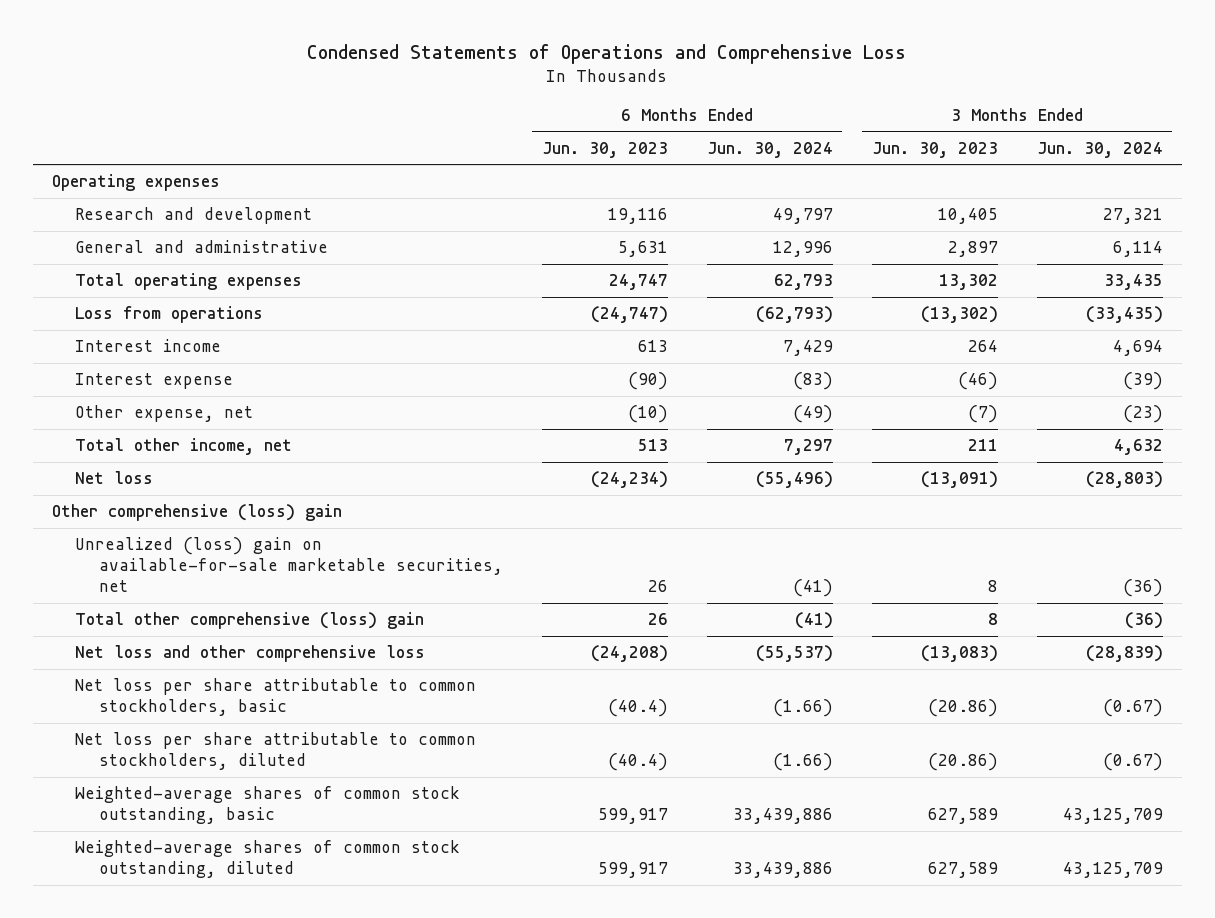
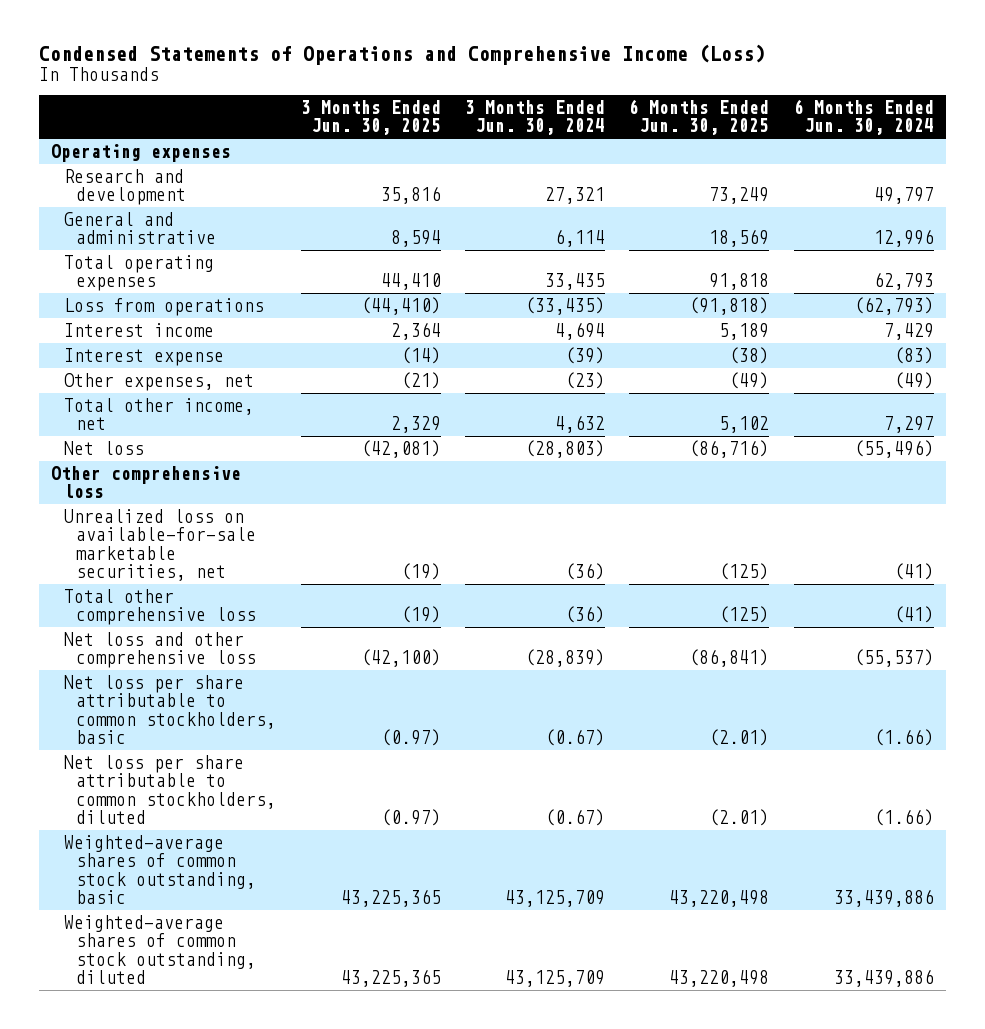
- Condensed Statements of Operations and Comprehensive Loss
+ Condensed Statements of Operations and Comprehensive Income (Loss)
- | 6 Months Ended Jun. 30, 2023 | 6 Months Ended Jun. 30, 2024 | 3 Months Ended Jun. 30, 2023 | 3 Months Ended Jun. 30, 2024
+ | 3 Months Ended Jun. 30, 2025 | 3 Months Ended Jun. 30, 2024 | 6 Months Ended Jun. 30, 2025 | 6 Months Ended Jun. 30, 2024
- Other expense, net | (10) | (49) | (7) | (23)
+ Other expenses, net | (21) | (23) | (49) | (49)
- Other comprehensive (loss) gain
- Unrealized (loss) gain on available-for-sale marketable securities, net | 26 | (41) | 8 | (36)
- Total other comprehensive (loss) gain | 26 | (41) | 8 | (36)
+ Other comprehensive loss
+ Unrealized loss on available-for-sale marketable securities, net | (19) | (36) | (125) | (41)
+ Total other comprehensive loss | (19) | (36) | (125) | (41)

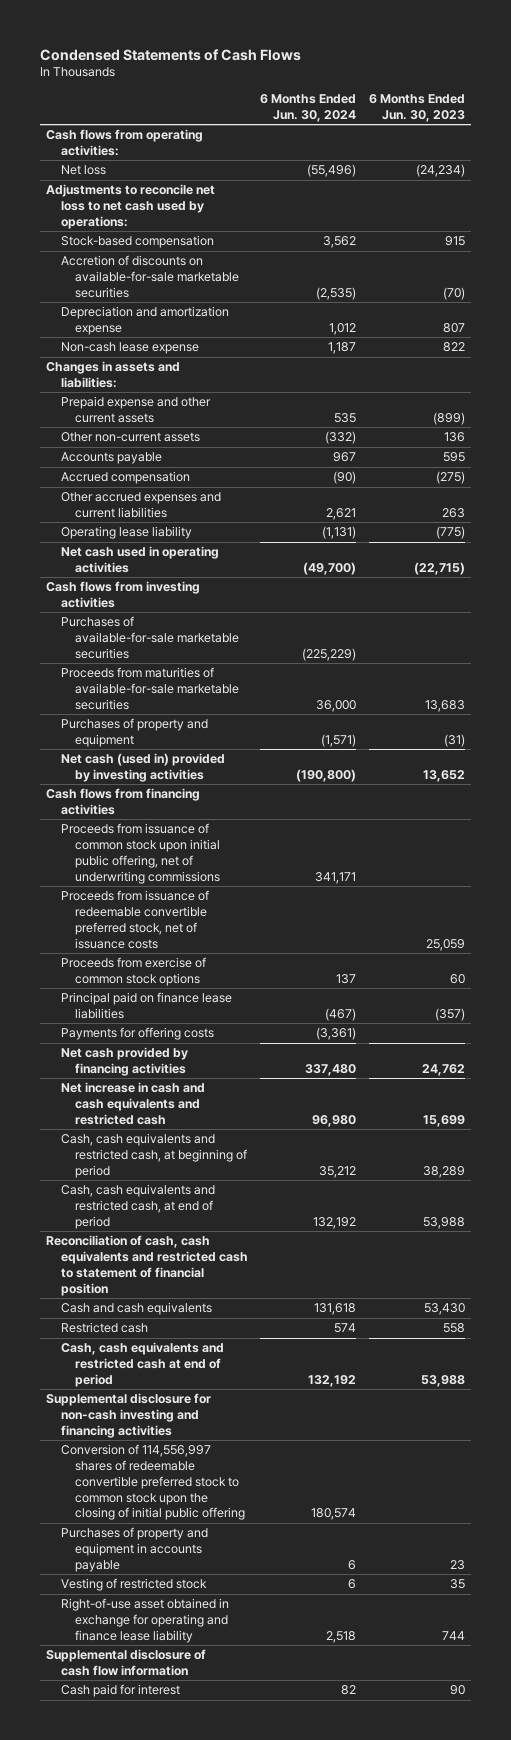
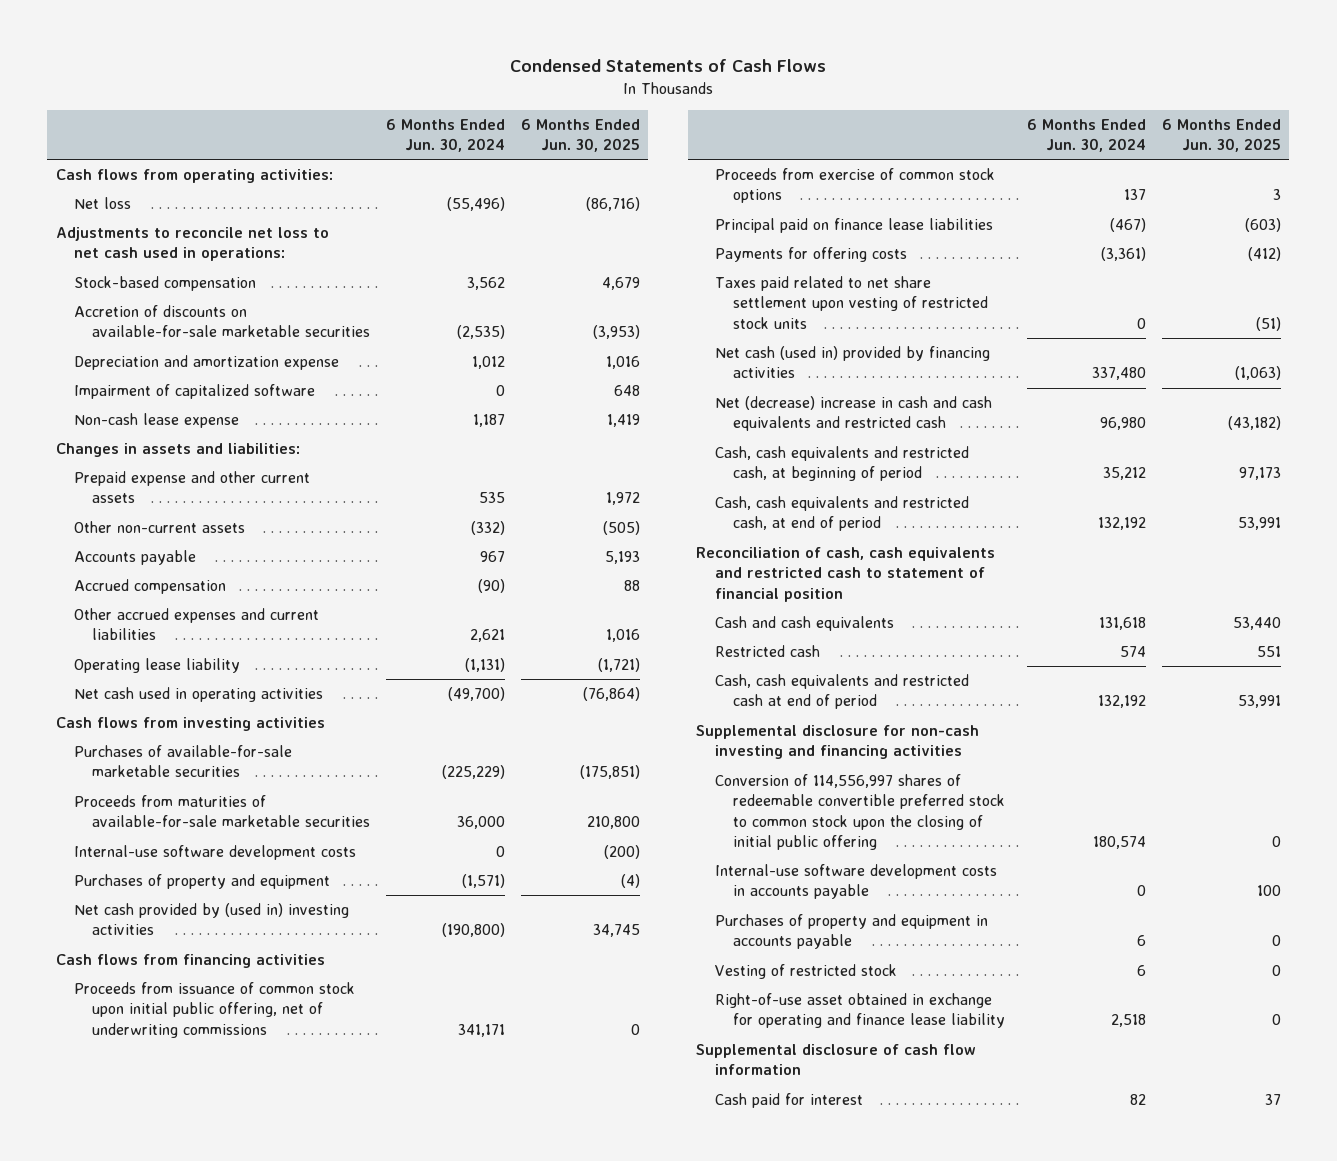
- | 6 Months Ended Jun. 30, 2024 | 6 Months Ended Jun. 30, 2023
+ | 6 Months Ended Jun. 30, 2024 | 6 Months Ended Jun. 30, 2025
- Adjustments to reconcile net loss to net cash used by operations:
+ Adjustments to reconcile net loss to net cash used in operations:
+ Impairment of capitalized software | 0 | 648
+ Internal-use software development costs | 0 | (200)
- Net cash (used in) provided by investing activities | (190,800) | 13,652
+ Net cash provided by (used in) investing activities | (190,800) | 34,745
- Proceeds from issuance of redeemable convertible preferred stock, net of issuance costs | | 25,059
- Net cash provided by financing activities | 337,480 | 24,762
- Net increase in cash and cash equivalents and restricted cash | 96,980 | 15,699
+ Taxes paid related to net share settlement upon vesting of restricted stock units | 0 | (51)
+ Net cash (used in) provided by financing activities | 337,480 | (1,063)
+ Net (decrease) increase in cash and cash equivalents and restricted cash | 96,980 | (43,182)
+ Internal-use software development costs in accounts payable | 0 | 100

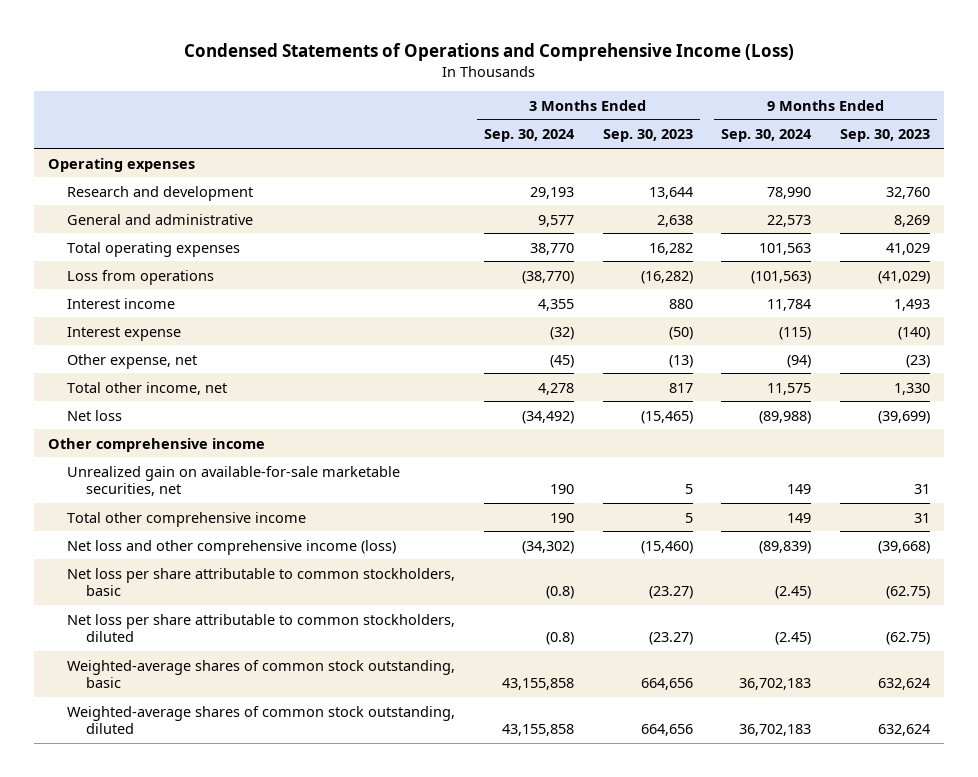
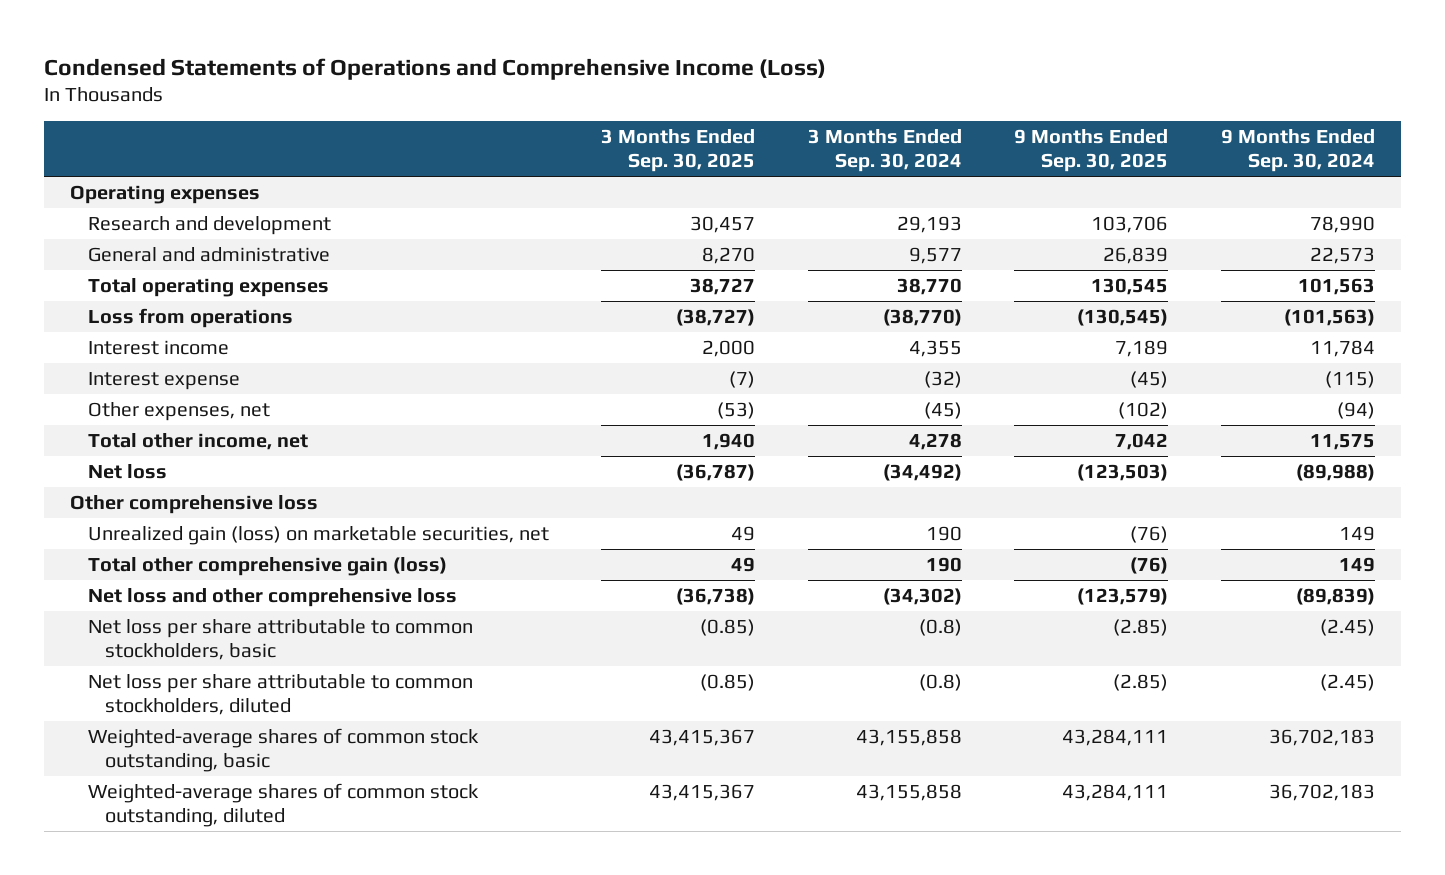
- | 3 Months Ended Sep. 30, 2024 | 3 Months Ended Sep. 30, 2023 | 9 Months Ended Sep. 30, 2024 | 9 Months Ended Sep. 30, 2023
+ | 3 Months Ended Sep. 30, 2025 | 3 Months Ended Sep. 30, 2024 | 9 Months Ended Sep. 30, 2025 | 9 Months Ended Sep. 30, 2024
- Other expense, net | (45) | (13) | (94) | (23)
+ Other expenses, net | (53) | (45) | (102) | (94)
- Other comprehensive income
- Unrealized gain on available-for-sale marketable securities, net | 190 | 5 | 149 | 31
- Total other comprehensive income | 190 | 5 | 149 | 31
- Net loss and other comprehensive income (loss) | (34,302) | (15,460) | (89,839) | (39,668)
+ Other comprehensive loss
+ Unrealized gain (loss) on marketable securities, net | 49 | 190 | (76) | 149
+ Total other comprehensive gain (loss) | 49 | 190 | (76) | 149
+ Net loss and other comprehensive loss | (36,738) | (34,302) | (123,579) | (89,839)

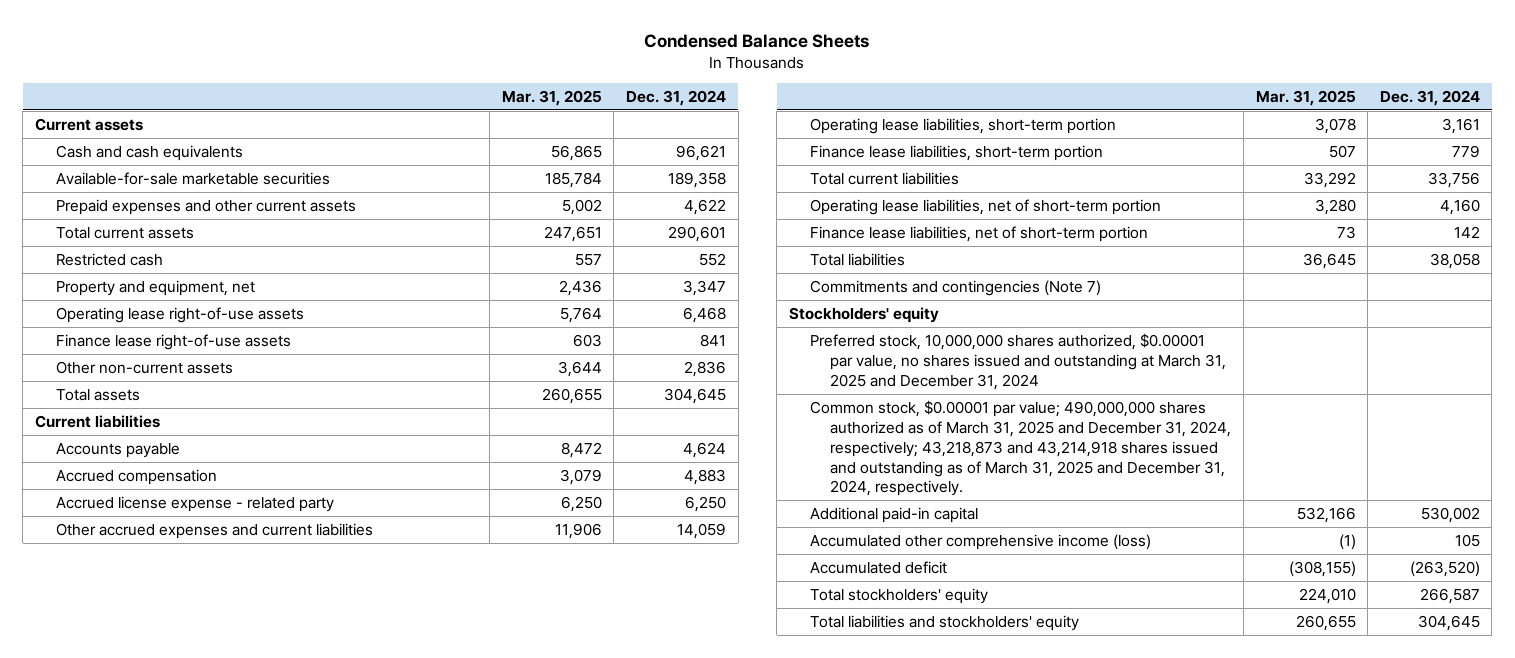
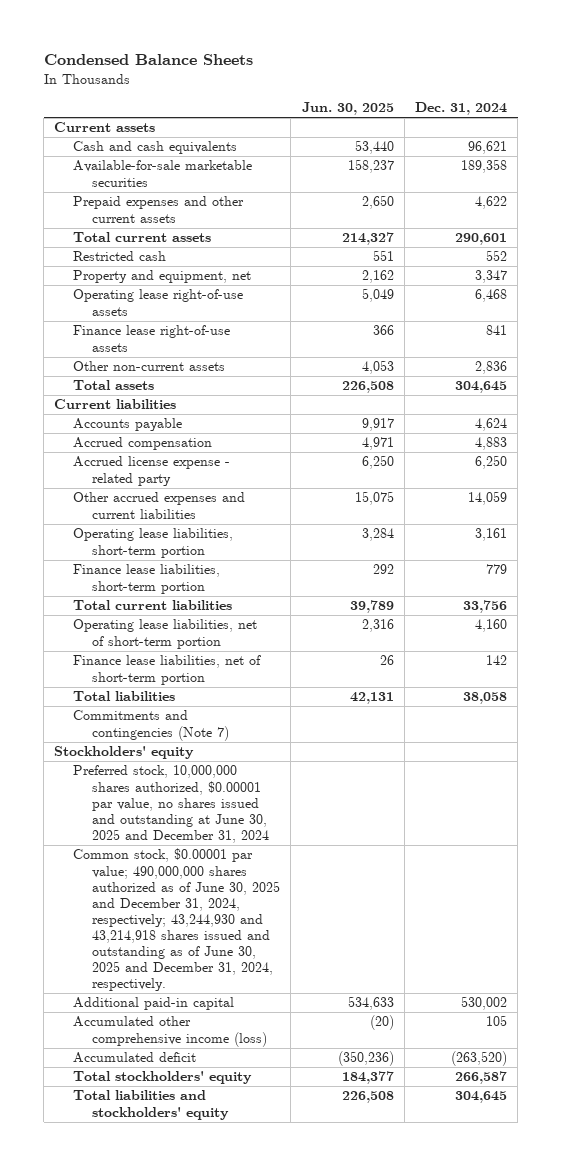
- | Mar. 31, 2025 | Dec. 31, 2024
+ | Jun. 30, 2025 | Dec. 31, 2024
- Preferred stock, 10,000,000 shares authorized, $0.00001 par value, no shares issued and outstanding at March 31, 2025 and December 31, 2024
- Common stock, $0.00001 par value; 490,000,000 shares authorized as of March 31, 2025 and December 31, 2024, respectively; 43,218,873 and 43,214,918 shares issued and outstanding as of March 31, 2025 and December 31, 2024, respectively.
+ Preferred stock, 10,000,000 shares authorized, $0.00001 par value, no shares issued and outstanding at June 30, 2025 and December 31, 2024
+ Common stock, $0.00001 par value; 490,000,000 shares authorized as of June 30, 2025 and December 31, 2024, respectively; 43,244,930 and 43,214,918 shares issued and outstanding as of June 30, 2025 and December 31, 2024, respectively.

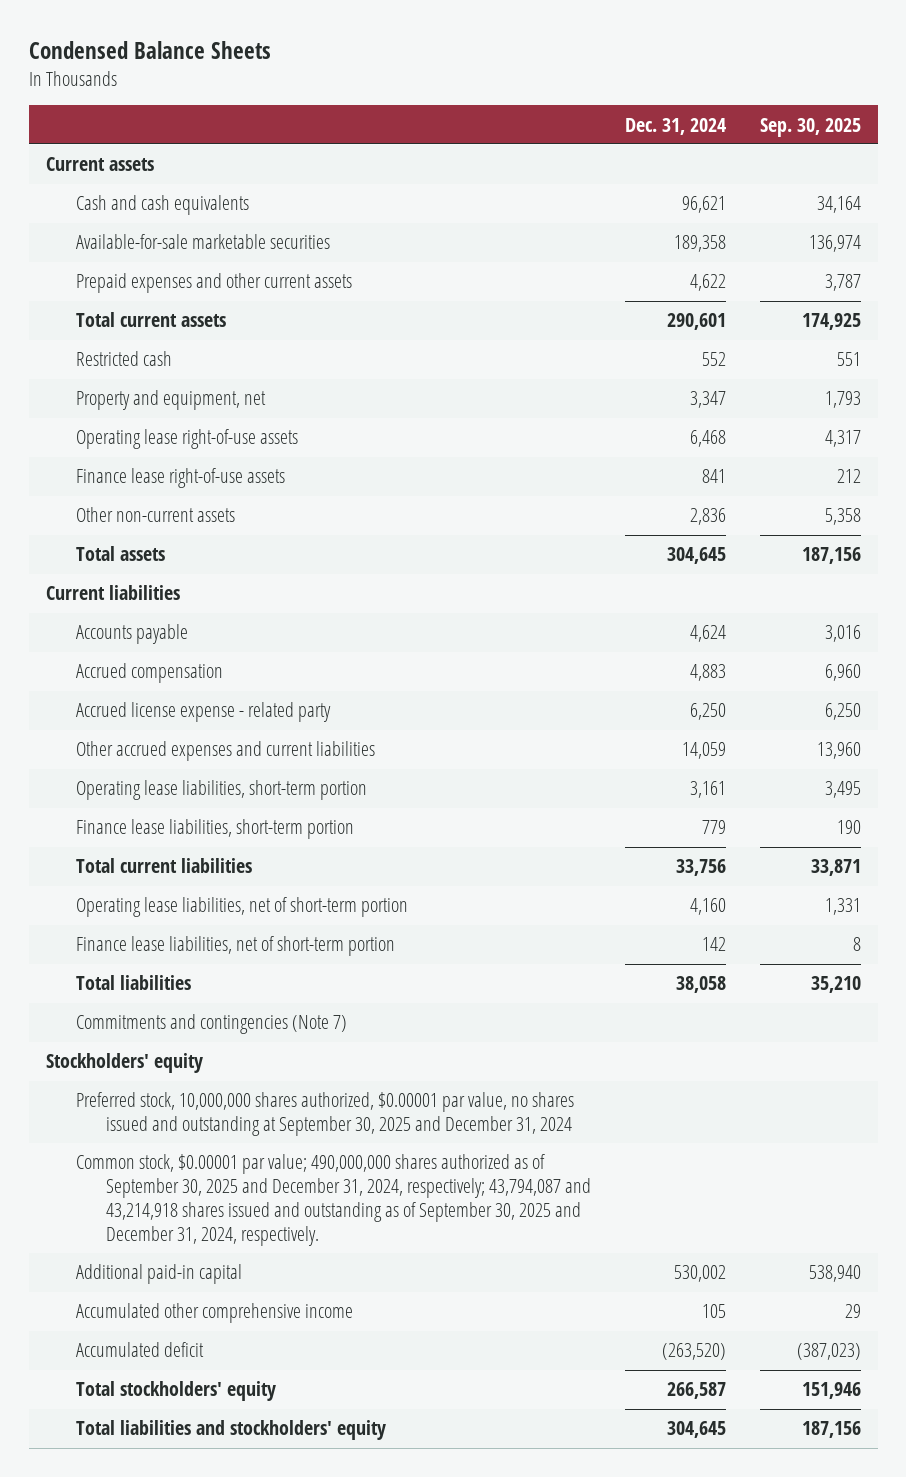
- | Jun. 30, 2025 | Dec. 31, 2024
+ | Dec. 31, 2024 | Sep. 30, 2025
- Preferred stock, 10,000,000 shares authorized, $0.00001 par value, no shares issued and outstanding at June 30, 2025 and December 31, 2024
- Common stock, $0.00001 par value; 490,000,000 shares authorized as of June 30, 2025 and December 31, 2024, respectively; 43,244,930 and 43,214,918 shares issued and outstanding as of June 30, 2025 and December 31, 2024, respectively.
+ Preferred stock, 10,000,000 shares authorized, $0.00001 par value, no shares issued and outstanding at September 30, 2025 and December 31, 2024
+ Common stock, $0.00001 par value; 490,000,000 shares authorized as of September 30, 2025 and December 31, 2024, respectively; 43,794,087 and 43,214,918 shares issued and outstanding as of September 30, 2025 and December 31, 2024, respectively.
- Accumulated other comprehensive income (loss) | (20) | 105
+ Accumulated other comprehensive income | 105 | 29

